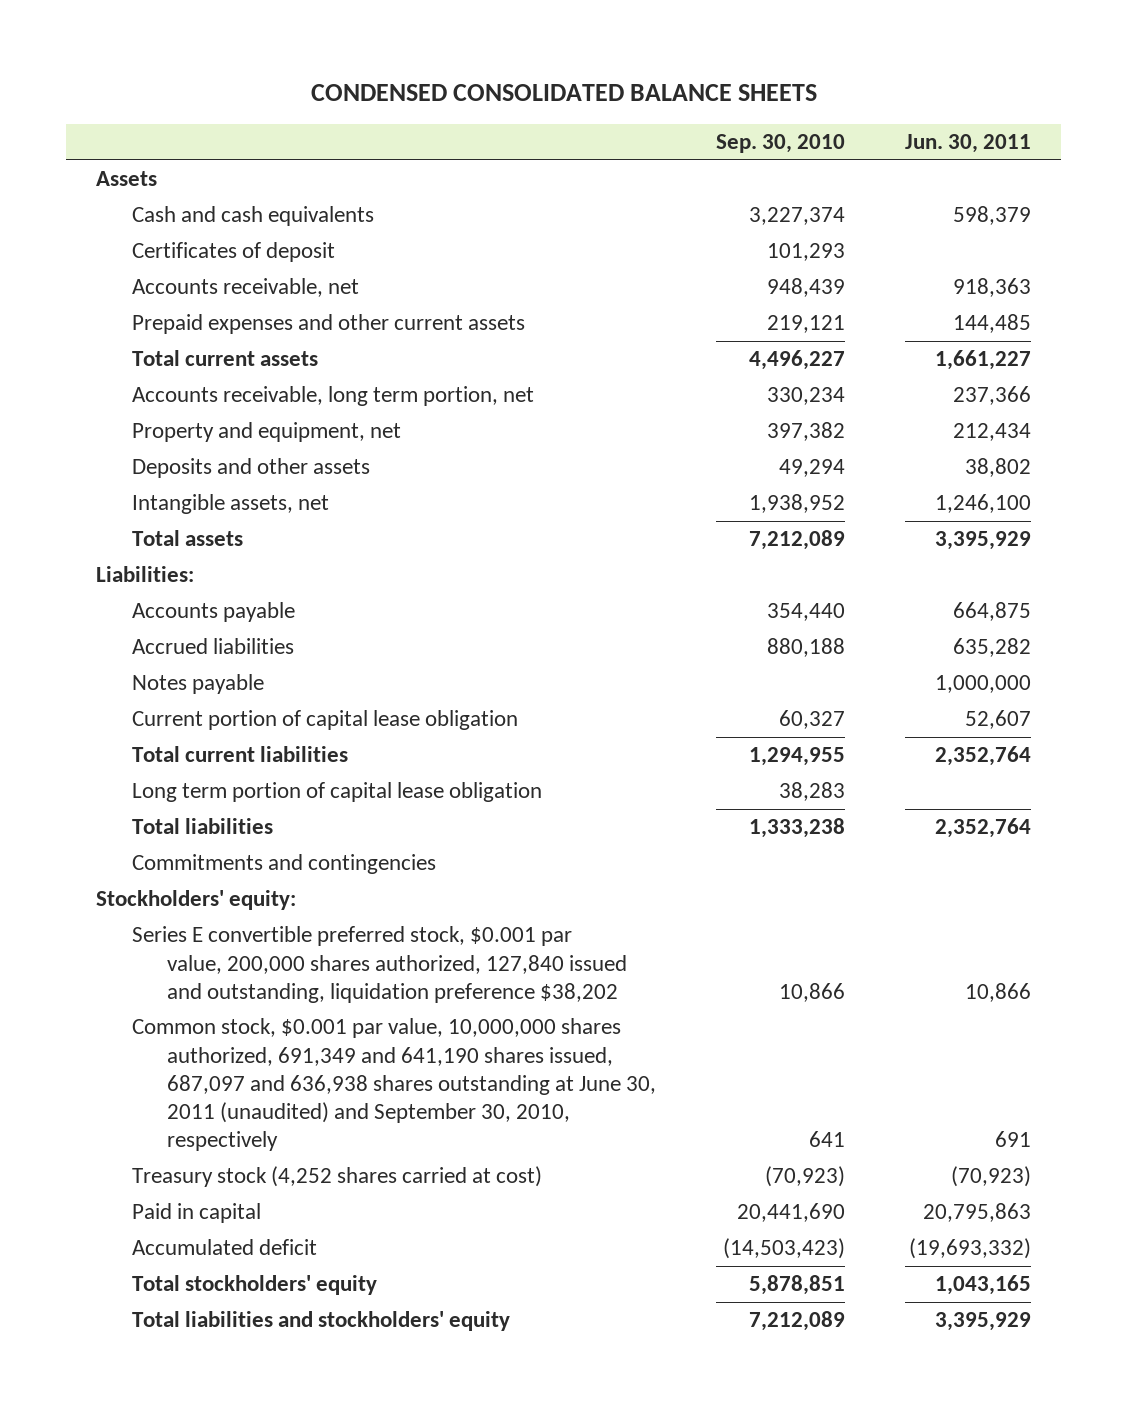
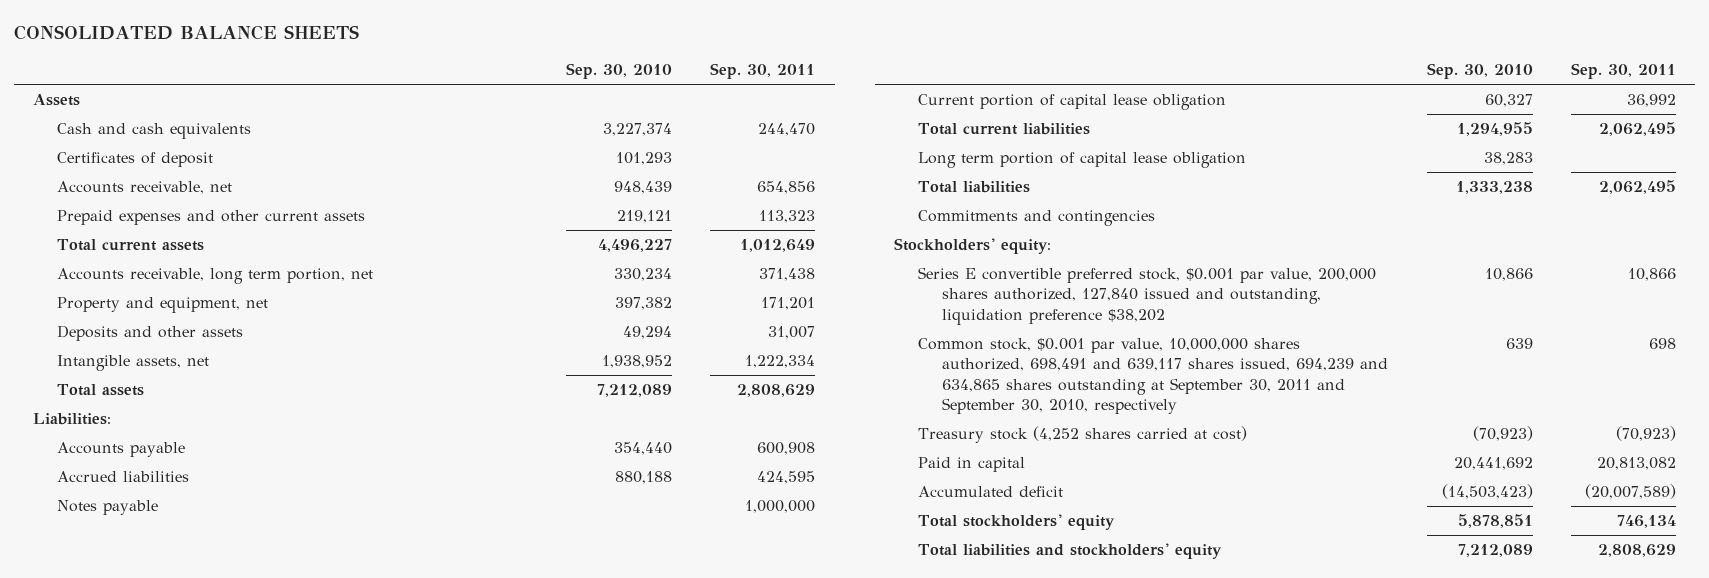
- CONDENSED CONSOLIDATED BALANCE SHEETS
+ CONSOLIDATED BALANCE SHEETS
- | Sep. 30, 2010 | Jun. 30, 2011
+ | Sep. 30, 2010 | Sep. 30, 2011
- Common stock, $0.001 par value, 10,000,000 shares authorized, 691,349 and 641,190 shares issued, 687,097 and 636,938 shares outstanding at June 30, 2011 (unaudited) and September 30, 2010, respectively | 641 | 691
+ Common stock, $0.001 par value, 10,000,000 shares authorized, 698,491 and 639,117 shares issued, 694,239 and 634,865 shares outstanding at September 30, 2011 and September 30, 2010, respectively | 639 | 698
- Paid in capital | 20,441,690 | 20,795,863
+ Paid in capital | 20,441,692 | 20,813,082

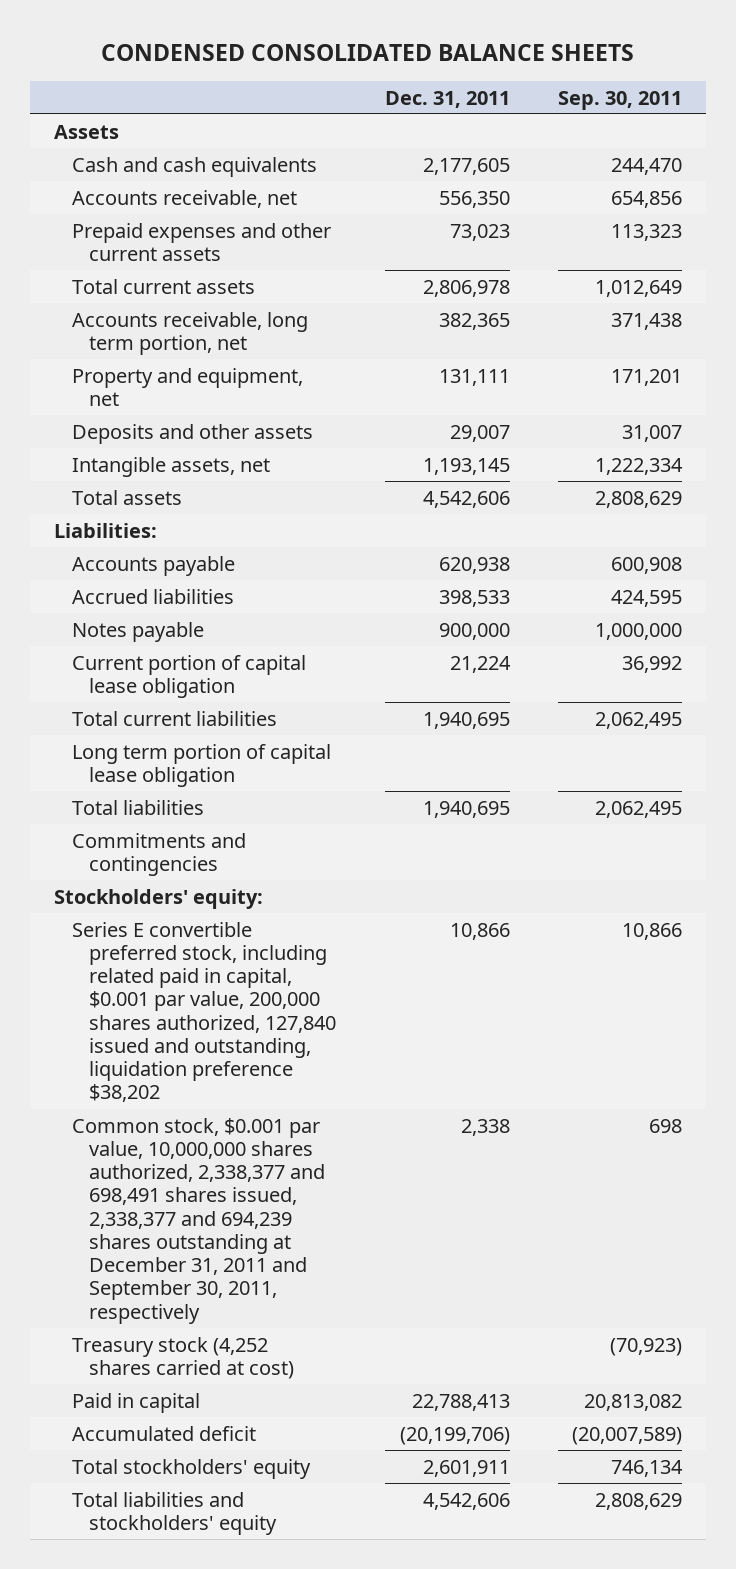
- CONSOLIDATED BALANCE SHEETS
+ CONDENSED CONSOLIDATED BALANCE SHEETS
- | Sep. 30, 2010 | Sep. 30, 2011
+ | Dec. 31, 2011 | Sep. 30, 2011
- Certificates of deposit | 101,293 |
- Series E convertible preferred stock, $0.001 par value, 200,000 shares authorized, 127,840 issued and outstanding, liquidation preference $38,202 | 10,866 | 10,866
- Common stock, $0.001 par value, 10,000,000 shares authorized, 698,491 and 639,117 shares issued, 694,239 and 634,865 shares outstanding at September 30, 2011 and September 30, 2010, respectively | 639 | 698
+ Series E convertible preferred stock, including related paid in capital, $0.001 par value, 200,000 shares authorized, 127,840 issued and outstanding, liquidation preference $38,202 | 10,866 | 10,866
+ Common stock, $0.001 par value, 10,000,000 shares authorized, 2,338,377 and 698,491 shares issued, 2,338,377 and 694,239 shares outstanding at December 31, 2011 and September 30, 2011, respectively | 2,338 | 698

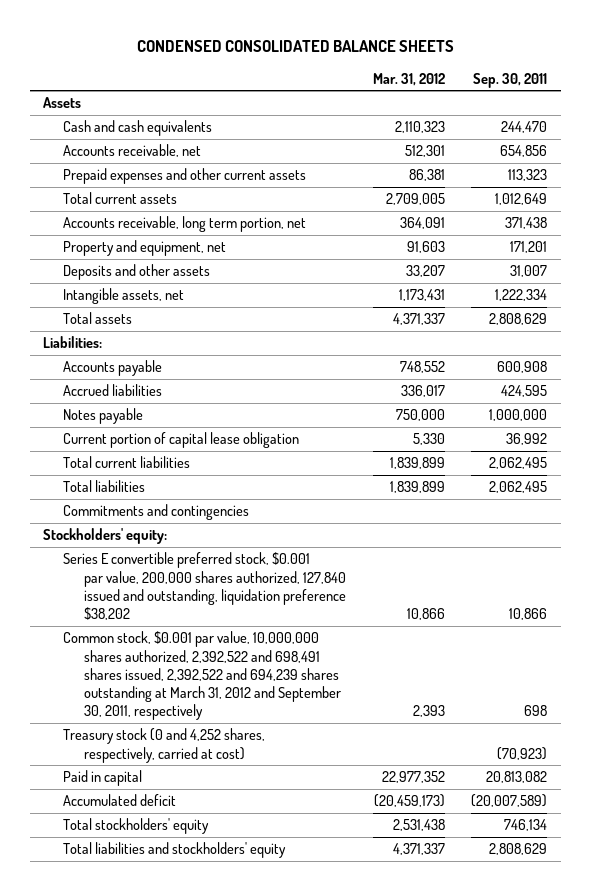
- | Dec. 31, 2011 | Sep. 30, 2011
+ | Mar. 31, 2012 | Sep. 30, 2011
- Long term portion of capital lease obligation
- Series E convertible preferred stock, including related paid in capital, $0.001 par value, 200,000 shares authorized, 127,840 issued and outstanding, liquidation preference $38,202 | 10,866 | 10,866
- Common stock, $0.001 par value, 10,000,000 shares authorized, 2,338,377 and 698,491 shares issued, 2,338,377 and 694,239 shares outstanding at December 31, 2011 and September 30, 2011, respectively | 2,338 | 698
- Treasury stock (4,252 shares carried at cost) | | (70,923)
+ Series E convertible preferred stock, $0.001 par value, 200,000 shares authorized, 127,840 issued and outstanding, liquidation preference $38,202 | 10,866 | 10,866
+ Common stock, $0.001 par value, 10,000,000 shares authorized, 2,392,522 and 698,491 shares issued, 2,392,522 and 694,239 shares outstanding at March 31, 2012 and September 30, 2011, respectively | 2,393 | 698
+ Treasury stock (0 and 4,252 shares, respectively, carried at cost) | | (70,923)

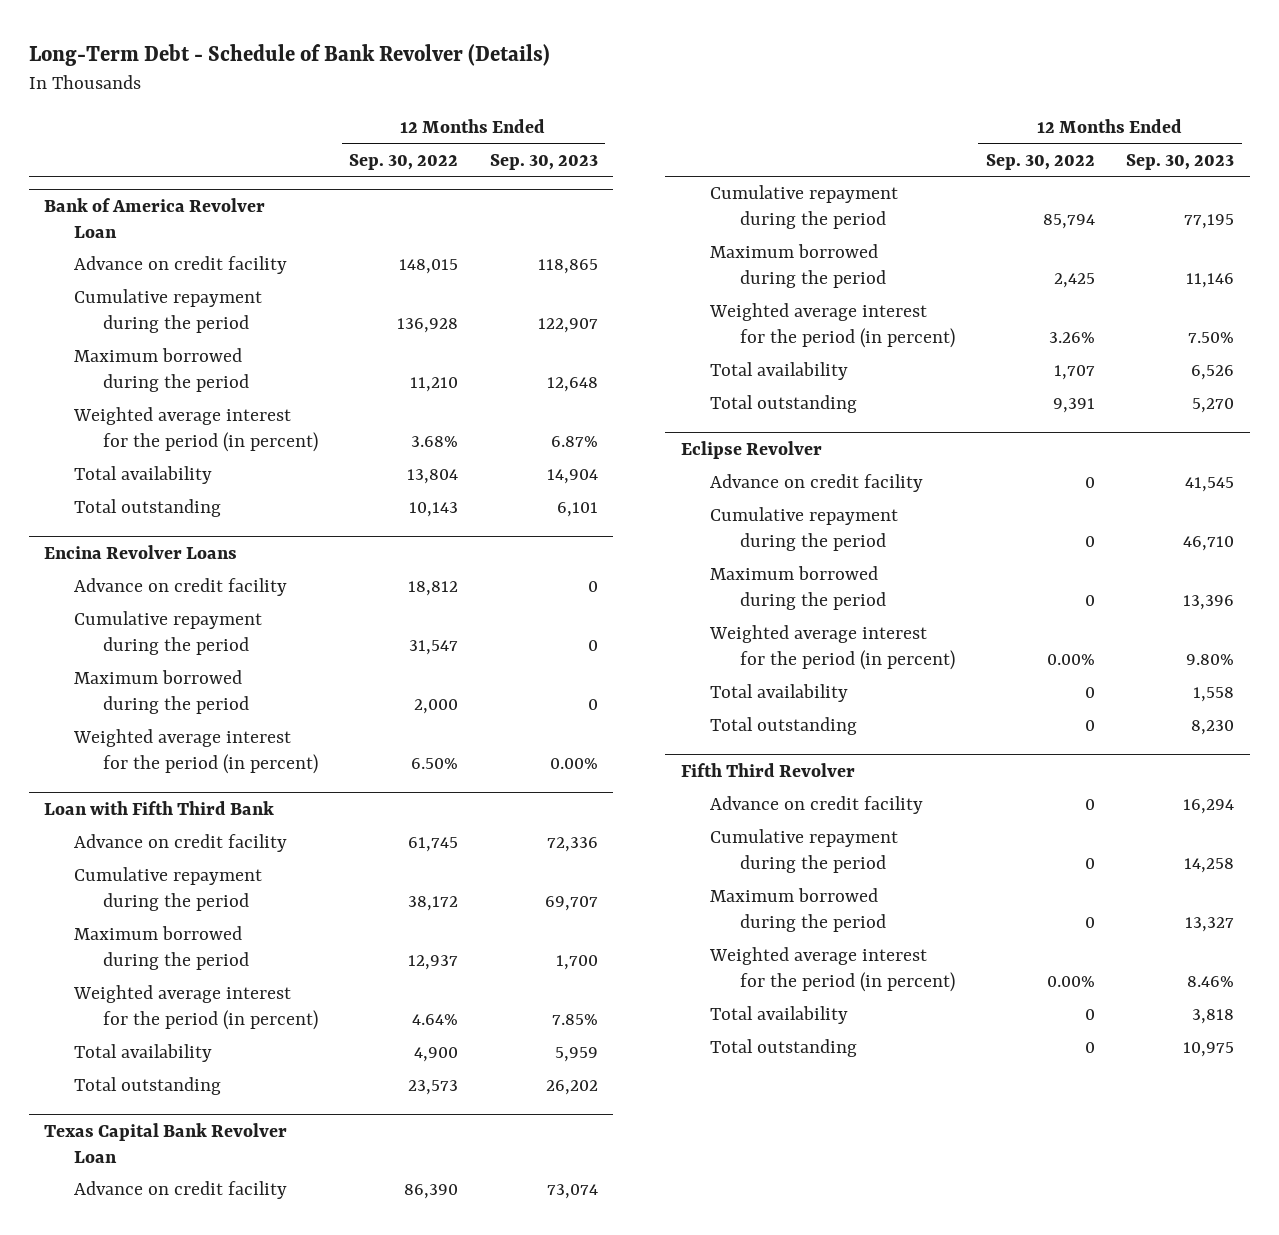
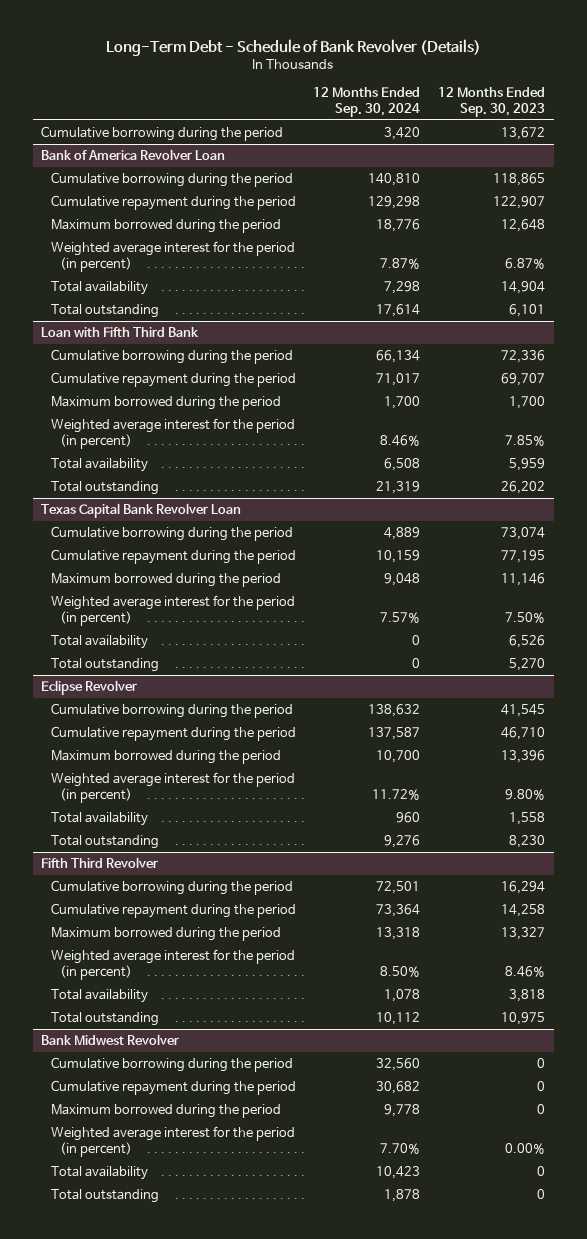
- | 12 Months Ended Sep. 30, 2022 | 12 Months Ended Sep. 30, 2023
+ | 12 Months Ended Sep. 30, 2024 | 12 Months Ended Sep. 30, 2023
+ Cumulative borrowing during the period | 3,420 | 13,672
@ Bank of America Revolver Loan
- Advance on credit facility | 148,015 | 118,865
+ Cumulative borrowing during the period | 140,810 | 118,865
- Encina Revolver Loans
- Advance on credit facility | 18,812 | 0
- Cumulative repayment during the period | 31,547 | 0
- Maximum borrowed during the period | 2,000 | 0
- Weighted average interest for the period (in percent) | 6.50% | 0.00%
@ Loan with Fifth Third Bank
- Advance on credit facility | 61,745 | 72,336
+ Cumulative borrowing during the period | 66,134 | 72,336
@ Texas Capital Bank Revolver Loan
- Advance on credit facility | 86,390 | 73,074
+ Cumulative borrowing during the period | 4,889 | 73,074
@ Eclipse Revolver
- Advance on credit facility | 0 | 41,545
+ Cumulative borrowing during the period | 138,632 | 41,545
@ Fifth Third Revolver
- Advance on credit facility | 0 | 16,294
+ Cumulative borrowing during the period | 72,501 | 16,294
+ Bank Midwest Revolver
+ Cumulative borrowing during the period | 32,560 | 0
+ Cumulative repayment during the period | 30,682 | 0
+ Maximum borrowed during the period | 9,778 | 0
+ Weighted average interest for the period (in percent) | 7.70% | 0.00%
+ Total availability | 10,423 | 0
+ Total outstanding | 1,878 | 0

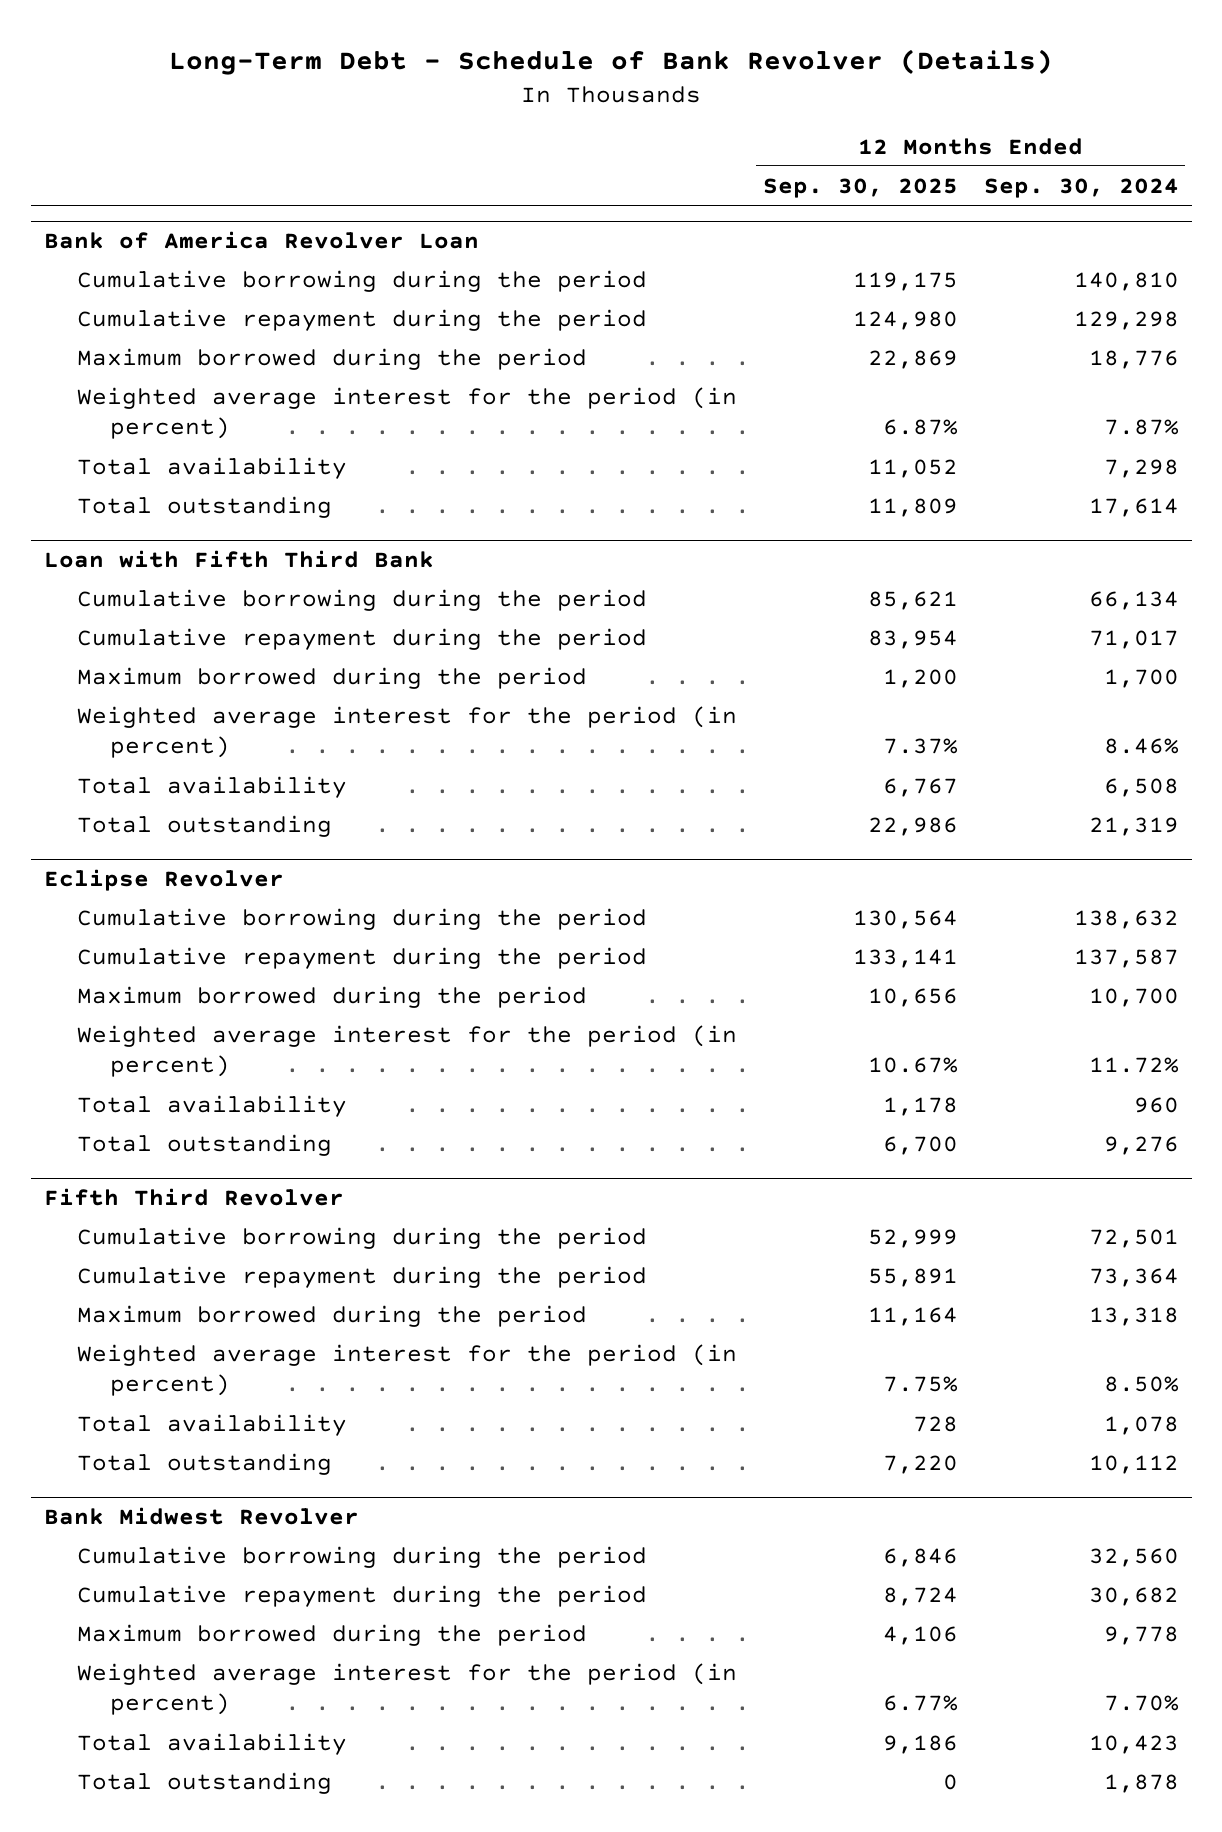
- | 12 Months Ended Sep. 30, 2024 | 12 Months Ended Sep. 30, 2023
+ | 12 Months Ended Sep. 30, 2025 | 12 Months Ended Sep. 30, 2024
- Cumulative borrowing during the period | 3,420 | 13,672
- Texas Capital Bank Revolver Loan
- Cumulative borrowing during the period | 4,889 | 73,074
- Cumulative repayment during the period | 10,159 | 77,195
- Maximum borrowed during the period | 9,048 | 11,146
- Weighted average interest for the period (in percent) | 7.57% | 7.50%
- Total availability | 0 | 6,526
- Total outstanding | 0 | 5,270

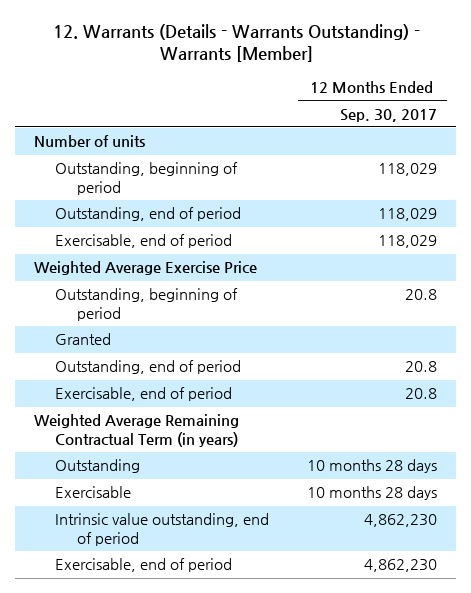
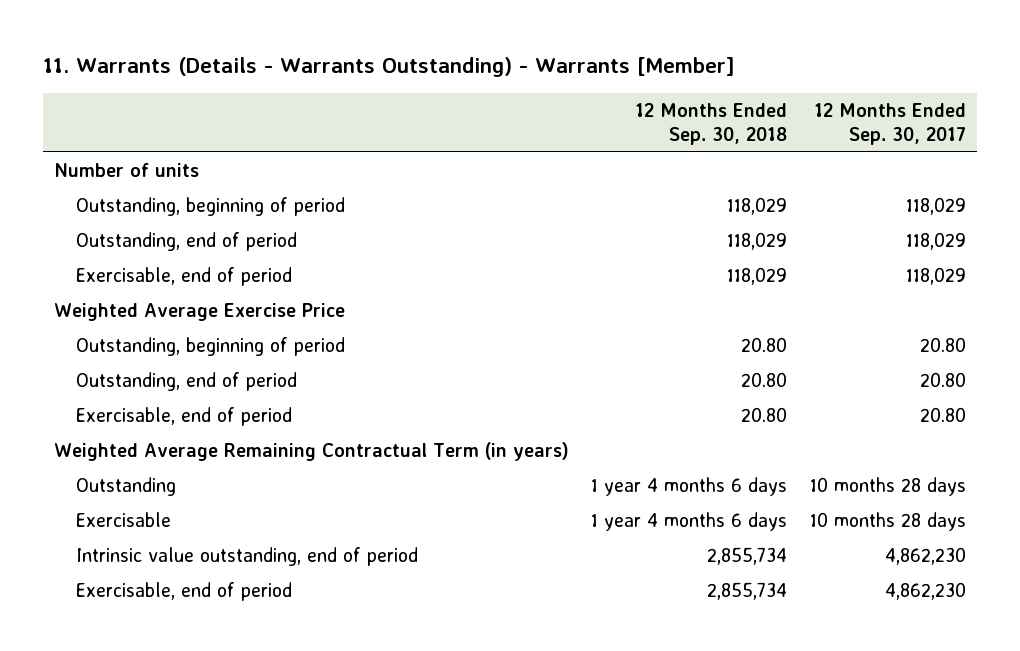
- 12. Warrants (Details - Warrants Outstanding) - Warrants [Member]
+ 11. Warrants (Details - Warrants Outstanding) - Warrants [Member]
- | 12 Months Ended Sep. 30, 2017
+ | 12 Months Ended Sep. 30, 2018 | 12 Months Ended Sep. 30, 2017
- Outstanding, beginning of period | 20.8
- Granted
- Outstanding, end of period | 20.8
- Exercisable, end of period | 20.8
+ Outstanding, beginning of period | 20.80 | 20.80
+ Outstanding, end of period | 20.80 | 20.80
+ Exercisable, end of period | 20.80 | 20.80

